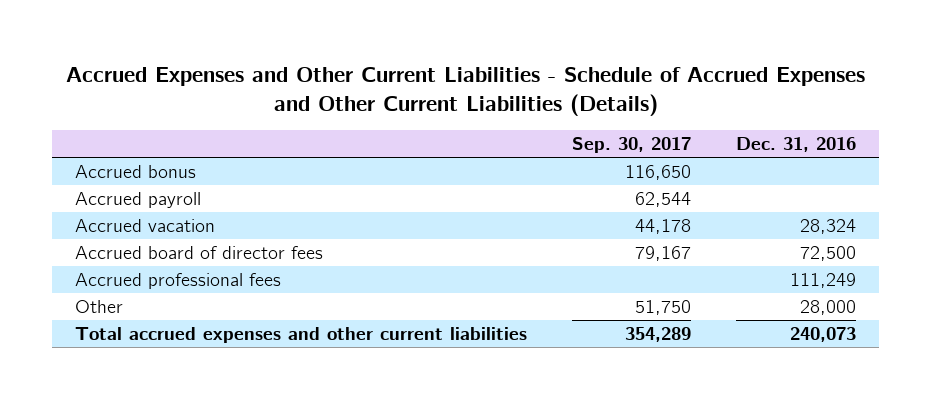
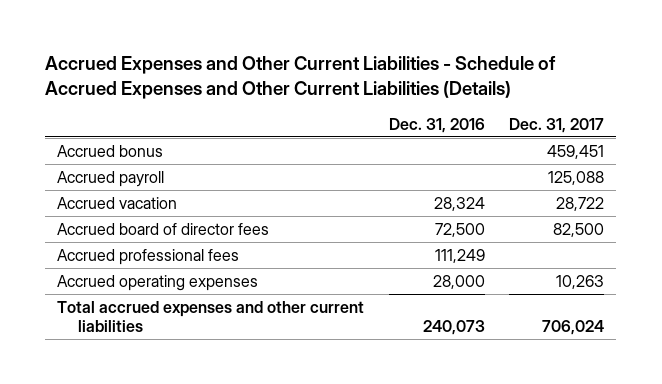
- | Sep. 30, 2017 | Dec. 31, 2016
+ | Dec. 31, 2016 | Dec. 31, 2017
- Other | 51,750 | 28,000
+ Accrued operating expenses | 28,000 | 10,263

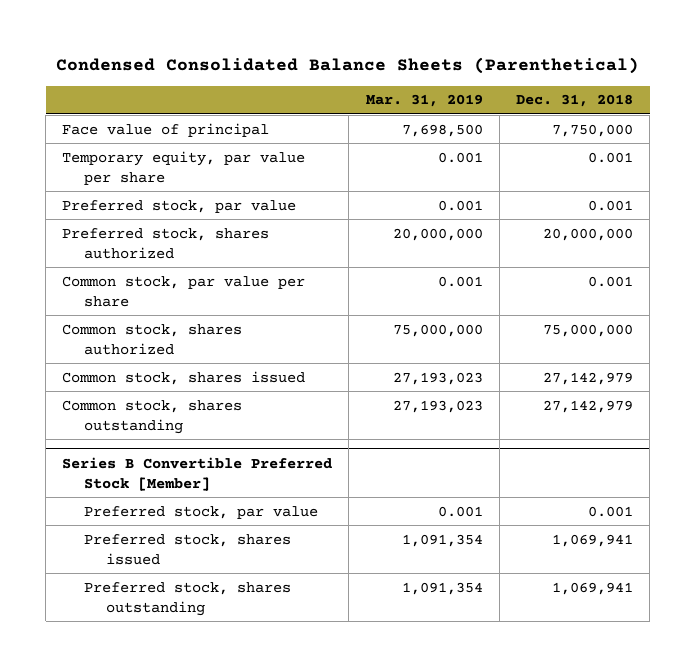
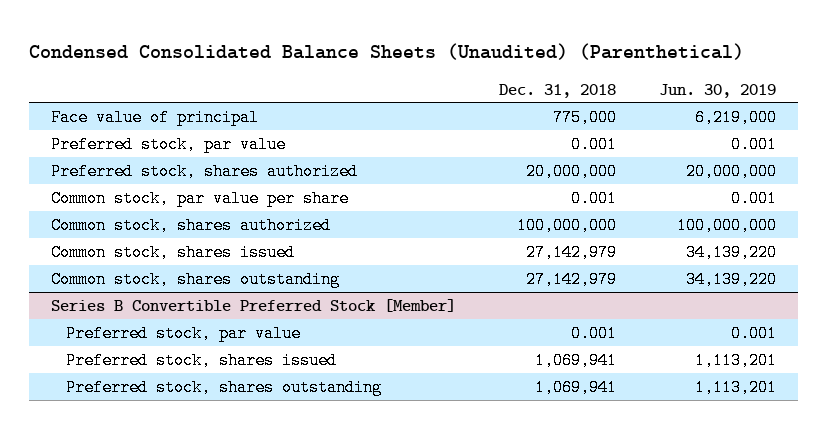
- Condensed Consolidated Balance Sheets (Parenthetical)
+ Condensed Consolidated Balance Sheets (Unaudited) (Parenthetical)
- | Mar. 31, 2019 | Dec. 31, 2018
+ | Dec. 31, 2018 | Jun. 30, 2019
- Face value of principal | 7,698,500 | 7,750,000
- Temporary equity, par value per share | 0.001 | 0.001
+ Face value of principal | 775,000 | 6,219,000
- Common stock, shares authorized | 75,000,000 | 75,000,000
+ Common stock, shares authorized | 100,000,000 | 100,000,000

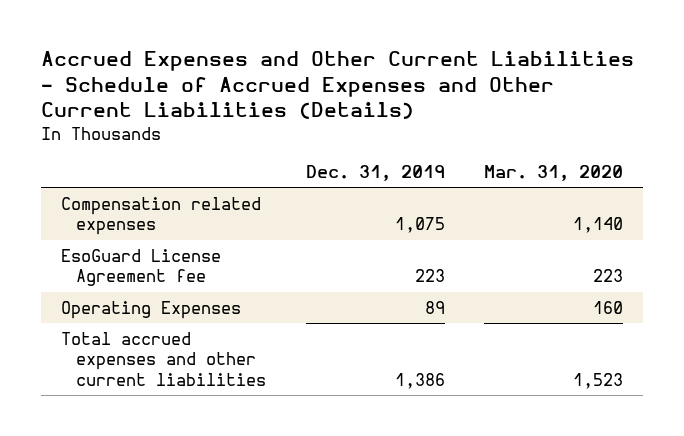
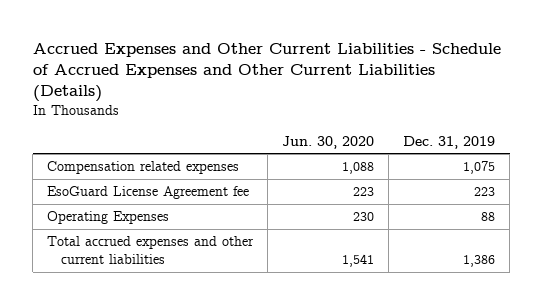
- | Dec. 31, 2019 | Mar. 31, 2020
+ | Jun. 30, 2020 | Dec. 31, 2019
- Operating Expenses | 89 | 160
+ Operating Expenses | 230 | 88

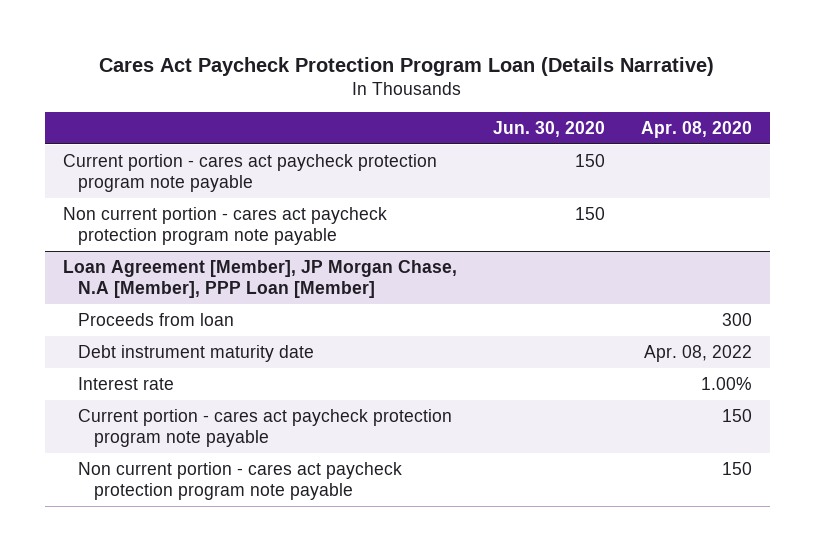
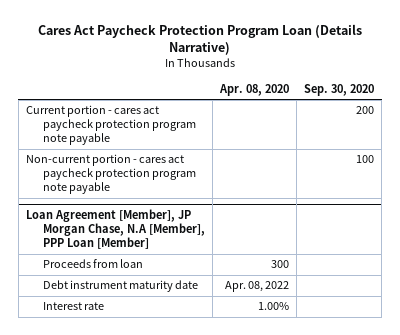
- | Jun. 30, 2020 | Apr. 08, 2020
+ | Apr. 08, 2020 | Sep. 30, 2020
- Non current portion - cares act paycheck protection program note payable | 150 |
+ Non-current portion - cares act paycheck protection program note payable | | 100
@ Loan Agreement [Member], JP Morgan Chase, N.A [Member], PPP Loan [Member]
- Current portion - cares act paycheck protection program note payable | | 150
- Non current portion - cares act paycheck protection program note payable | | 150

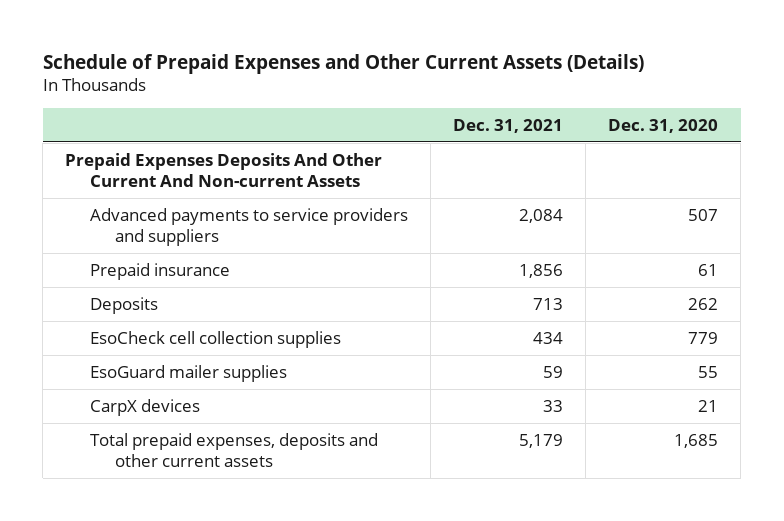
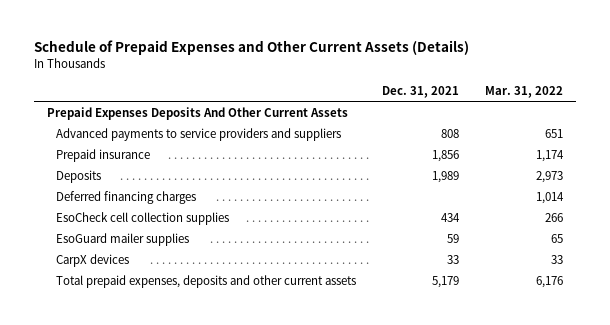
- | Dec. 31, 2021 | Dec. 31, 2020
+ | Dec. 31, 2021 | Mar. 31, 2022
- Prepaid Expenses Deposits And Other Current And Non-current Assets
- Advanced payments to service providers and suppliers | 2,084 | 507
+ Prepaid Expenses Deposits And Other Current Assets
+ Advanced payments to service providers and suppliers | 808 | 651
- Deposits | 713 | 262
+ Deposits | 1,989 | 2,973
+ Deferred financing charges | | 1,014

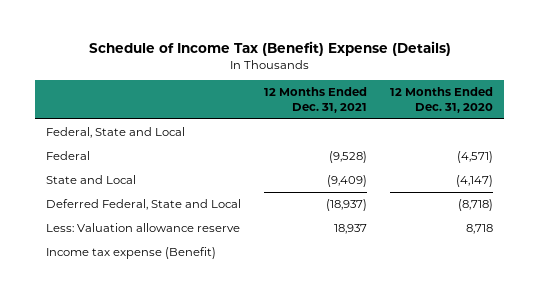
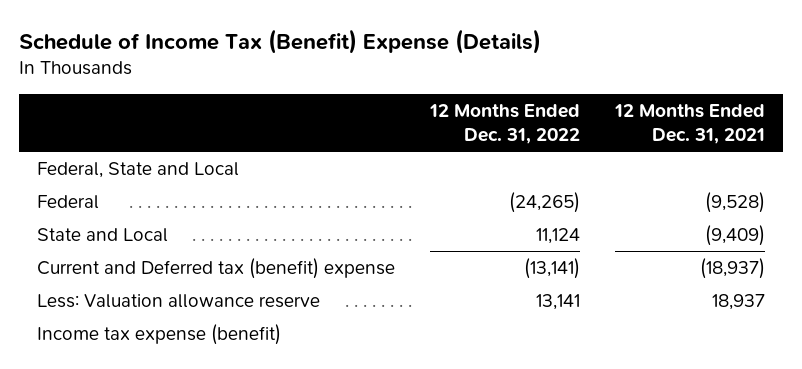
- | 12 Months Ended Dec. 31, 2021 | 12 Months Ended Dec. 31, 2020
+ | 12 Months Ended Dec. 31, 2022 | 12 Months Ended Dec. 31, 2021
- Deferred Federal, State and Local | (18,937) | (8,718)
+ Current and Deferred tax (benefit) expense | (13,141) | (18,937)
- Income tax expense (Benefit)
+ Income tax expense (benefit)

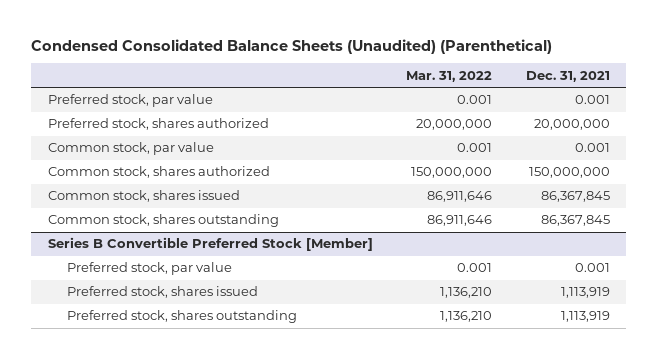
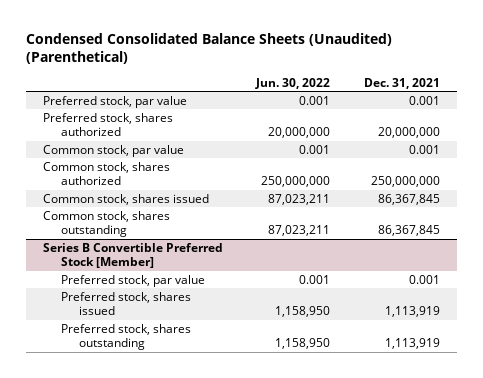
- | Mar. 31, 2022 | Dec. 31, 2021
+ | Jun. 30, 2022 | Dec. 31, 2021
- Common stock, shares authorized | 150,000,000 | 150,000,000
+ Common stock, shares authorized | 250,000,000 | 250,000,000

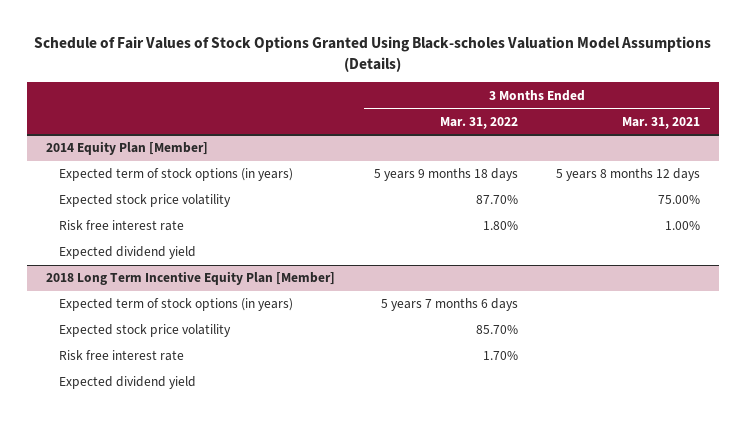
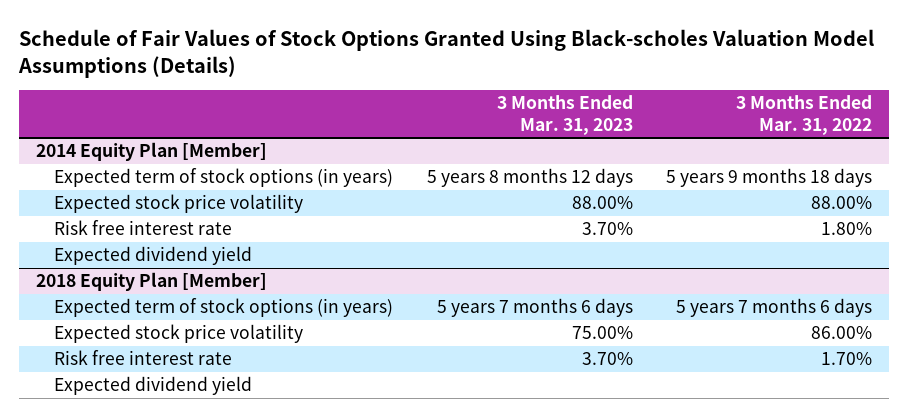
- | 3 Months Ended Mar. 31, 2022 | 3 Months Ended Mar. 31, 2021
+ | 3 Months Ended Mar. 31, 2023 | 3 Months Ended Mar. 31, 2022
@ 2014 Equity Plan [Member]
- Expected stock price volatility | 87.70% | 75.00%
+ Expected stock price volatility | 88.00% | 88.00%
- 2018 Long Term Incentive Equity Plan [Member]
+ 2018 Equity Plan [Member]
- Expected stock price volatility | 85.70% |
+ Expected stock price volatility | 75.00% | 86.00%

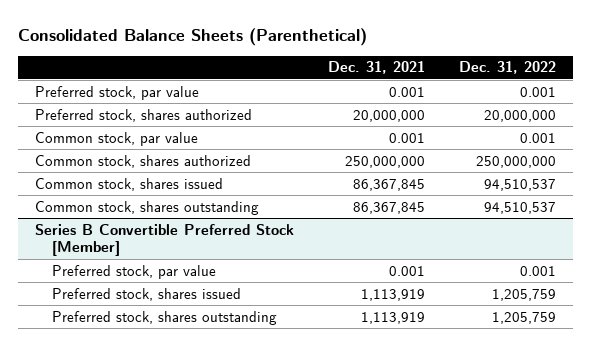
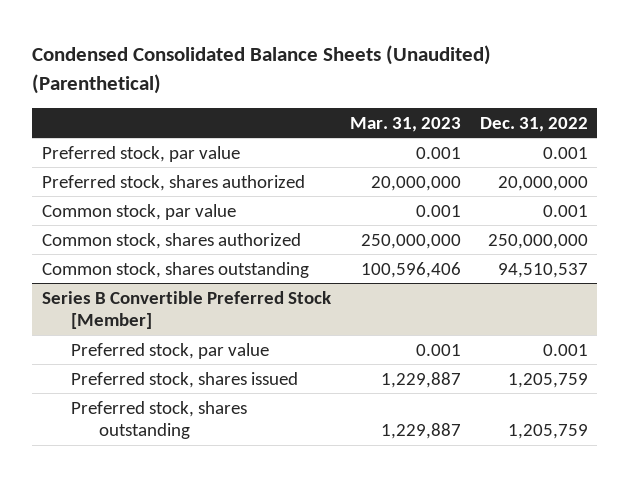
- Consolidated Balance Sheets (Parenthetical)
+ Condensed Consolidated Balance Sheets (Unaudited) (Parenthetical)
- | Dec. 31, 2021 | Dec. 31, 2022
+ | Mar. 31, 2023 | Dec. 31, 2022
- Common stock, shares issued | 86,367,845 | 94,510,537

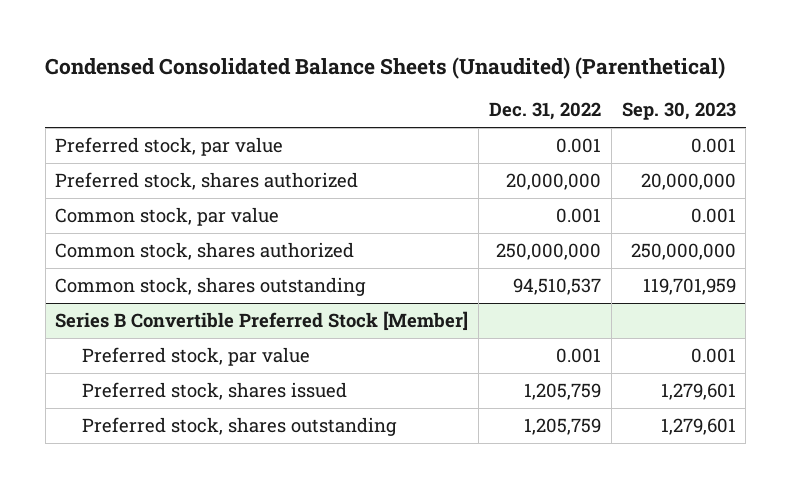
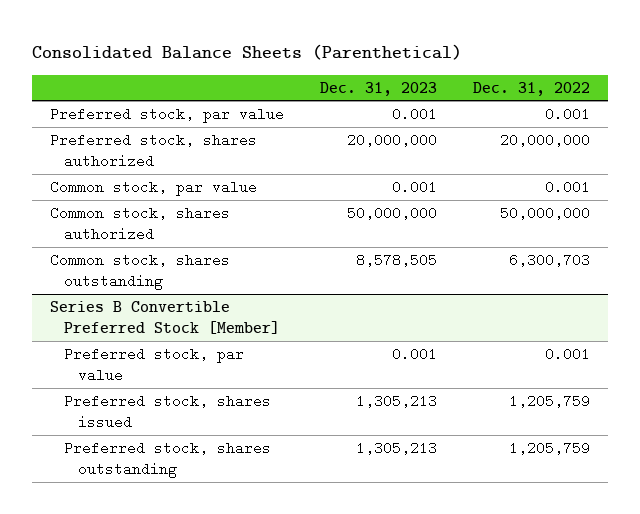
- Condensed Consolidated Balance Sheets (Unaudited) (Parenthetical)
+ Consolidated Balance Sheets (Parenthetical)
- | Dec. 31, 2022 | Sep. 30, 2023
+ | Dec. 31, 2023 | Dec. 31, 2022
- Common stock, shares authorized | 250,000,000 | 250,000,000
- Common stock, shares outstanding | 94,510,537 | 119,701,959
+ Common stock, shares authorized | 50,000,000 | 50,000,000
+ Common stock, shares outstanding | 8,578,505 | 6,300,703

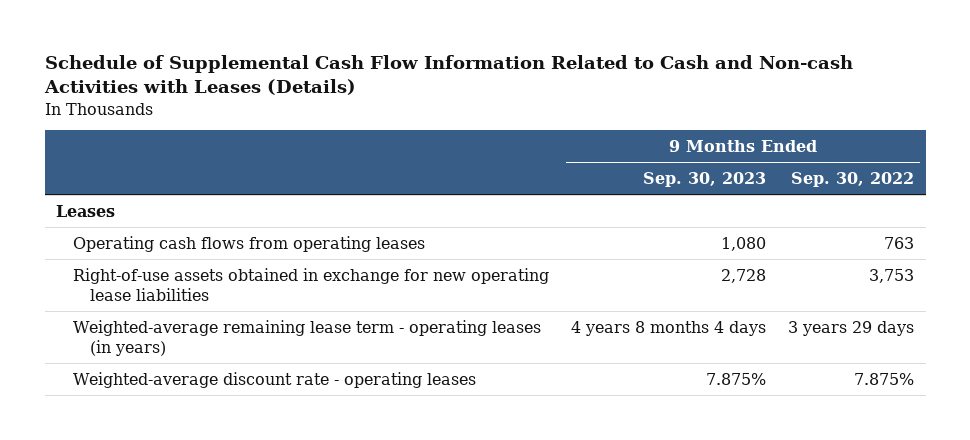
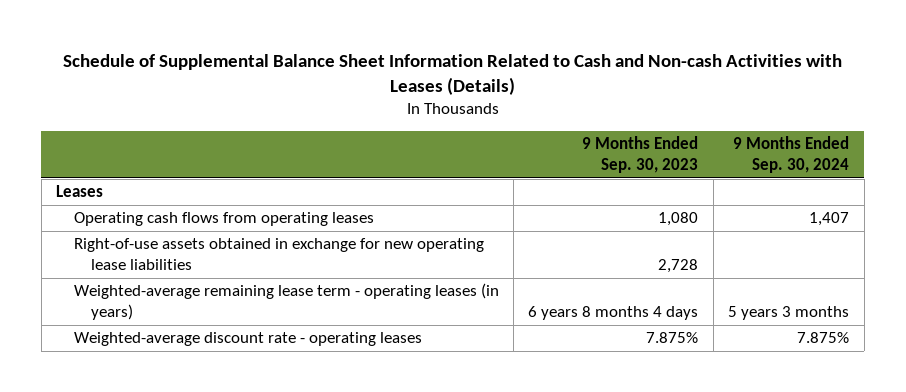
- Schedule of Supplemental Cash Flow Information Related to Cash and Non-cash Activities with Leases (Details)
+ Schedule of Supplemental Balance Sheet Information Related to Cash and Non-cash Activities with Leases (Details)
- | 9 Months Ended Sep. 30, 2023 | 9 Months Ended Sep. 30, 2022
+ | 9 Months Ended Sep. 30, 2023 | 9 Months Ended Sep. 30, 2024
- Weighted-average remaining lease term - operating leases (in years) | 4 years 8 months 4 days | 3 years 29 days
+ Weighted-average remaining lease term - operating leases (in years) | 6 years 8 months 4 days | 5 years 3 months

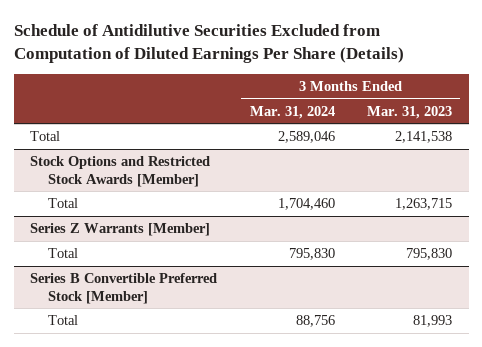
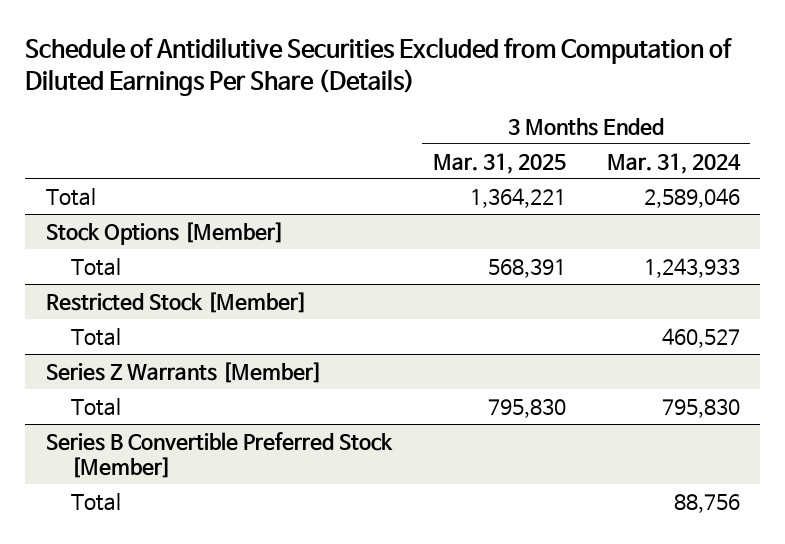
- | 3 Months Ended Mar. 31, 2024 | 3 Months Ended Mar. 31, 2023
+ | 3 Months Ended Mar. 31, 2025 | 3 Months Ended Mar. 31, 2024
- Stock Options and Restricted Stock Awards [Member]
- Total | 1,704,460 | 1,263,715
+ Stock Options [Member]
+ Total | 568,391 | 1,243,933
+ Restricted Stock [Member]
+ Total | | 460,527

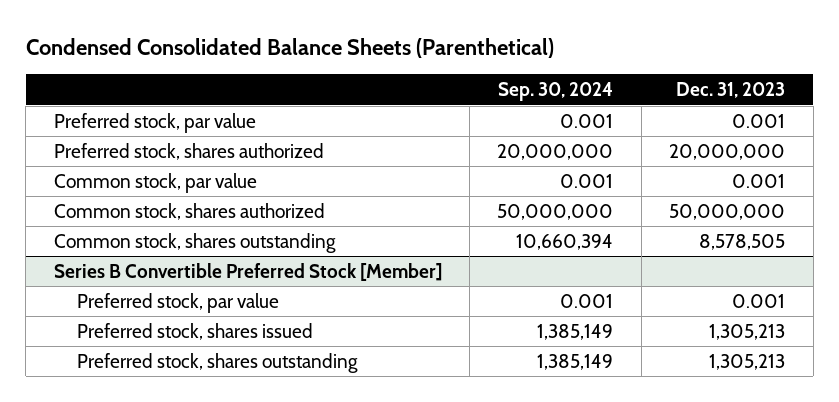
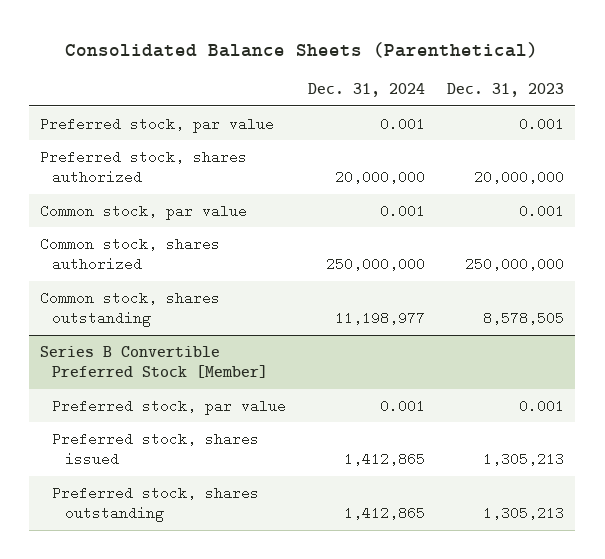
- Condensed Consolidated Balance Sheets (Parenthetical)
+ Consolidated Balance Sheets (Parenthetical)
- | Sep. 30, 2024 | Dec. 31, 2023
+ | Dec. 31, 2024 | Dec. 31, 2023
- Common stock, shares authorized | 50,000,000 | 50,000,000
+ Common stock, shares authorized | 250,000,000 | 250,000,000

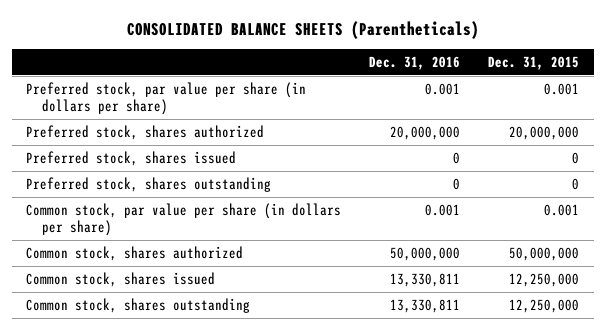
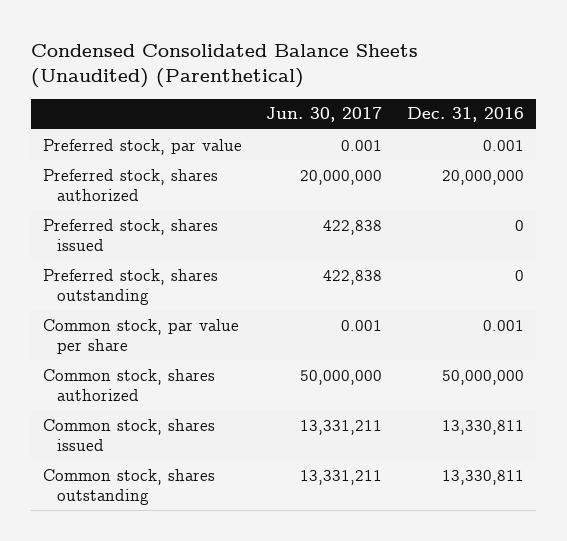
- CONSOLIDATED BALANCE SHEETS (Parentheticals)
+ Condensed Consolidated Balance Sheets (Unaudited) (Parenthetical)
- | Dec. 31, 2016 | Dec. 31, 2015
+ | Jun. 30, 2017 | Dec. 31, 2016
- Preferred stock, par value per share (in dollars per share) | 0.001 | 0.001
+ Preferred stock, par value | 0.001 | 0.001
- Common stock, par value per share (in dollars per share) | 0.001 | 0.001
+ Common stock, par value per share | 0.001 | 0.001

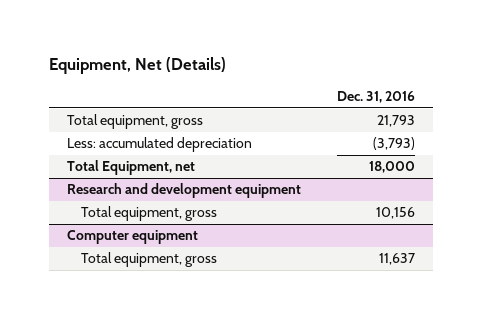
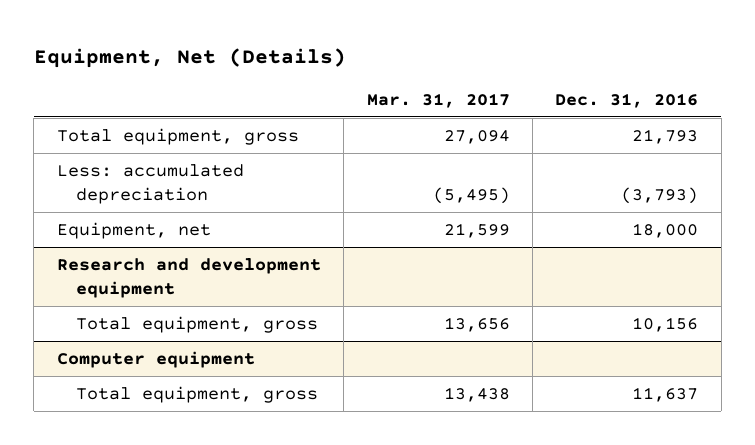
- | Dec. 31, 2016
+ | Mar. 31, 2017 | Dec. 31, 2016
- Total Equipment, net | 18,000
+ Equipment, net | 21,599 | 18,000

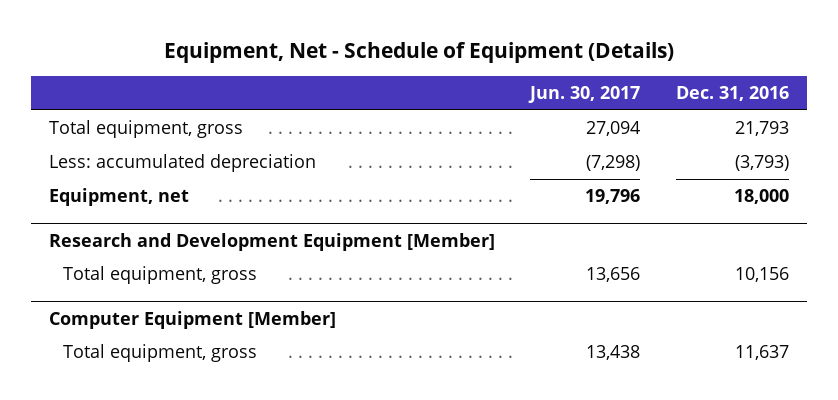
- Equipment, Net (Details)
+ Equipment, Net - Schedule of Equipment (Details)
- | Mar. 31, 2017 | Dec. 31, 2016
+ | Jun. 30, 2017 | Dec. 31, 2016
- Research and development equipment
+ Research and Development Equipment [Member]
- Computer equipment
+ Computer Equipment [Member]

